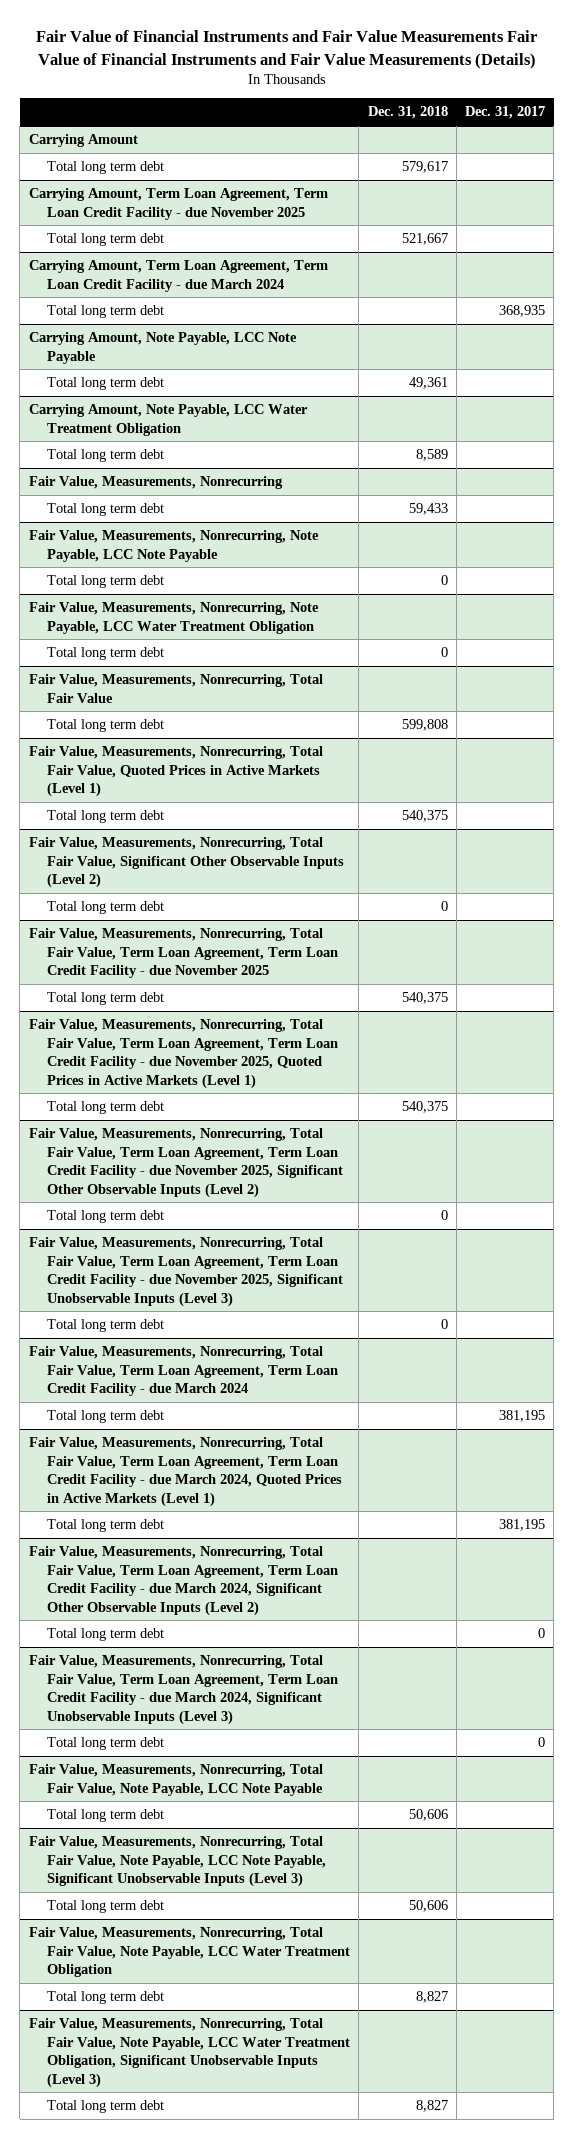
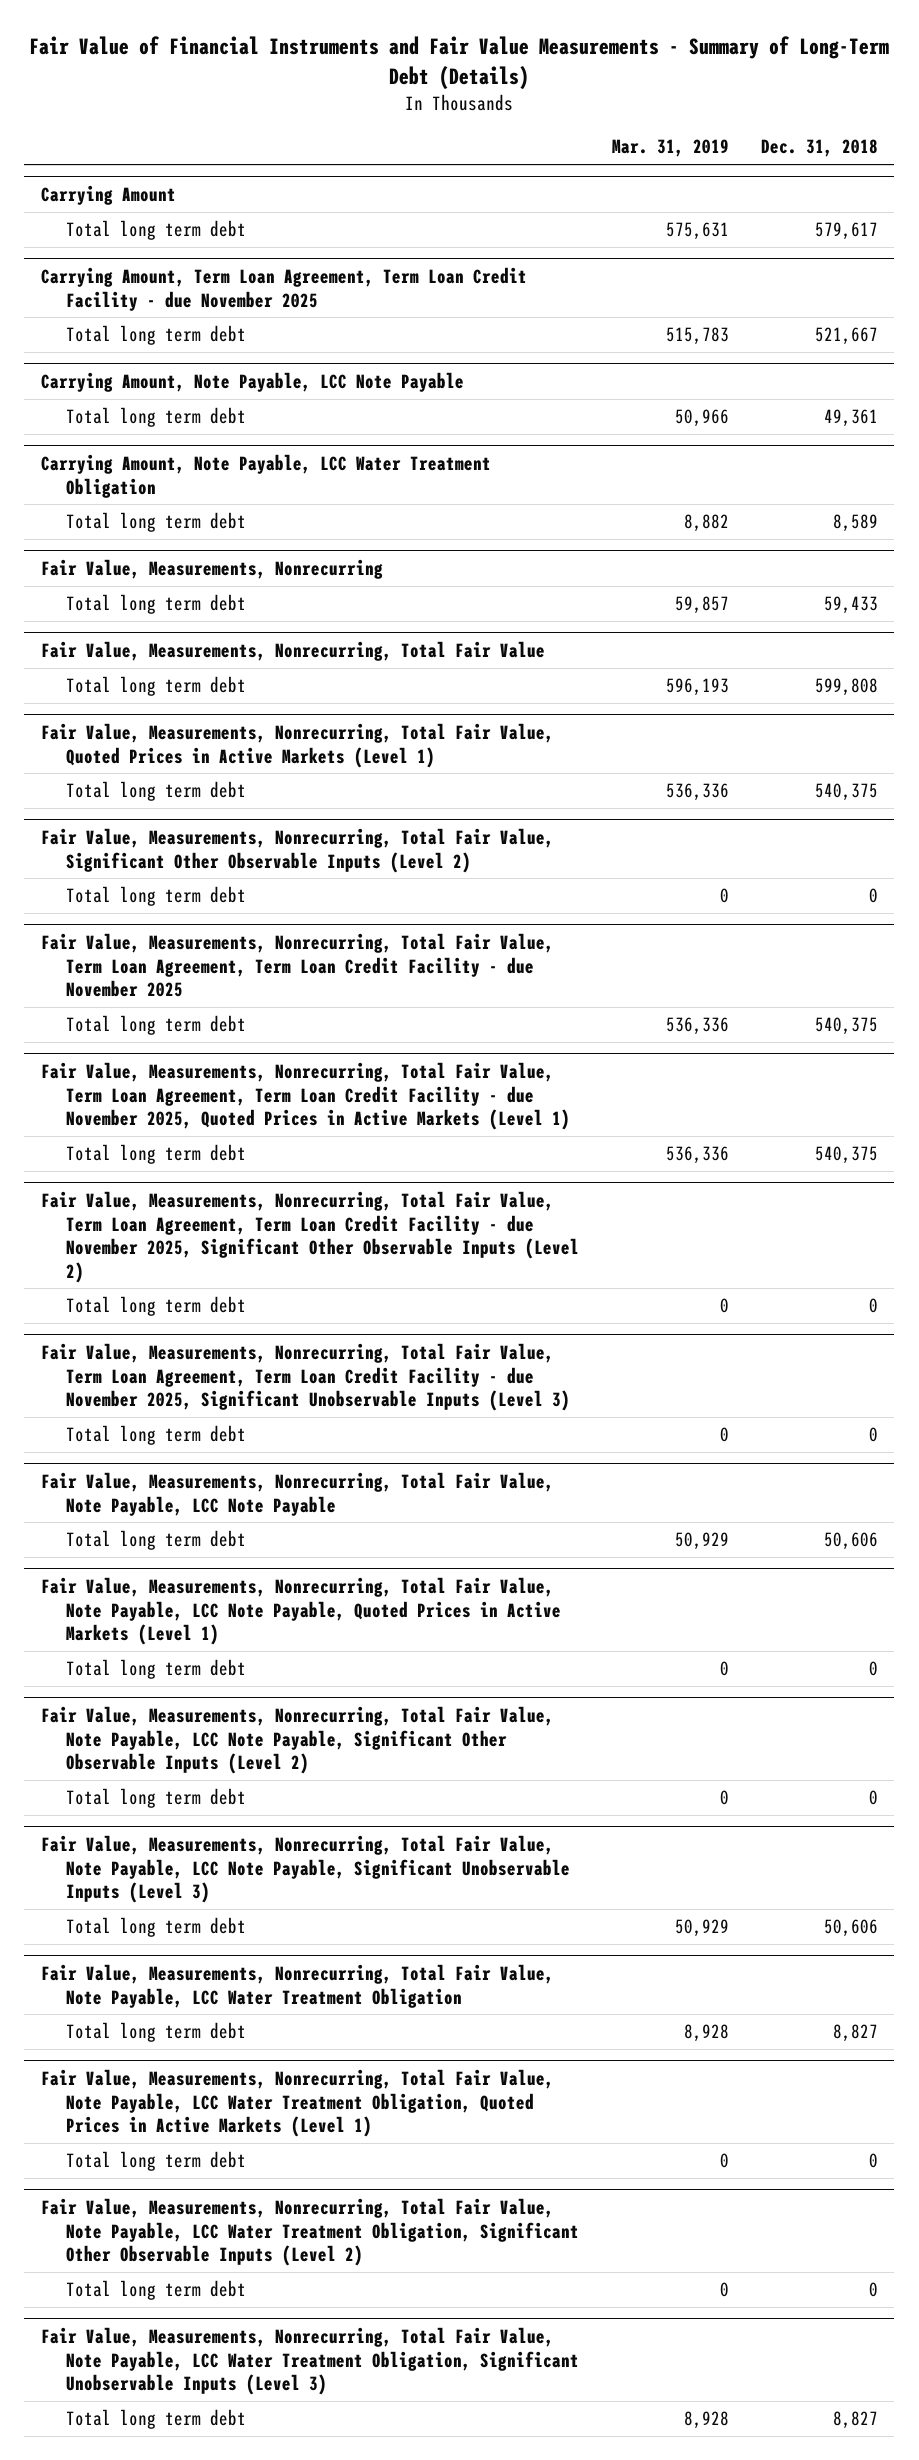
- Fair Value of Financial Instruments and Fair Value Measurements Fair Value of Financial Instruments and Fair Value Measurements (Details)
+ Fair Value of Financial Instruments and Fair Value Measurements - Summary of Long-Term Debt (Details)
- | Dec. 31, 2018 | Dec. 31, 2017
+ | Mar. 31, 2019 | Dec. 31, 2018
- Carrying Amount, Term Loan Agreement, Term Loan Credit Facility - due March 2024
- Total long term debt | | 368,935
- Fair Value, Measurements, Nonrecurring, Note Payable, LCC Note Payable
- Total long term debt | 0 |
- Fair Value, Measurements, Nonrecurring, Note Payable, LCC Water Treatment Obligation
- Total long term debt | 0 |
- Fair Value, Measurements, Nonrecurring, Total Fair Value, Term Loan Agreement, Term Loan Credit Facility - due March 2024
- Total long term debt | | 381,195
- Fair Value, Measurements, Nonrecurring, Total Fair Value, Term Loan Agreement, Term Loan Credit Facility - due March 2024, Quoted Prices in Active Markets (Level 1)
- Total long term debt | | 381,195
- Fair Value, Measurements, Nonrecurring, Total Fair Value, Term Loan Agreement, Term Loan Credit Facility - due March 2024, Significant Other Observable Inputs (Level 2)
- Total long term debt | | 0
- Fair Value, Measurements, Nonrecurring, Total Fair Value, Term Loan Agreement, Term Loan Credit Facility - due March 2024, Significant Unobservable Inputs (Level 3)
- Total long term debt | | 0
+ Fair Value, Measurements, Nonrecurring, Total Fair Value, Note Payable, LCC Note Payable, Quoted Prices in Active Markets (Level 1)
+ Total long term debt | 0 | 0
+ Fair Value, Measurements, Nonrecurring, Total Fair Value, Note Payable, LCC Note Payable, Significant Other Observable Inputs (Level 2)
+ Total long term debt | 0 | 0
+ Fair Value, Measurements, Nonrecurring, Total Fair Value, Note Payable, LCC Water Treatment Obligation, Quoted Prices in Active Markets (Level 1)
+ Total long term debt | 0 | 0
+ Fair Value, Measurements, Nonrecurring, Total Fair Value, Note Payable, LCC Water Treatment Obligation, Significant Other Observable Inputs (Level 2)
+ Total long term debt | 0 | 0

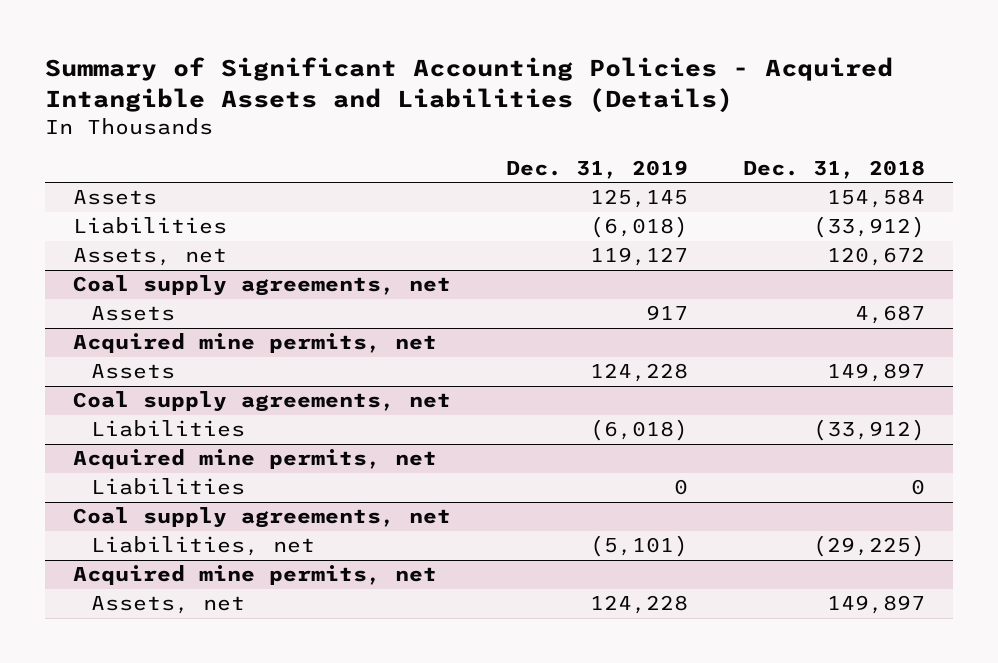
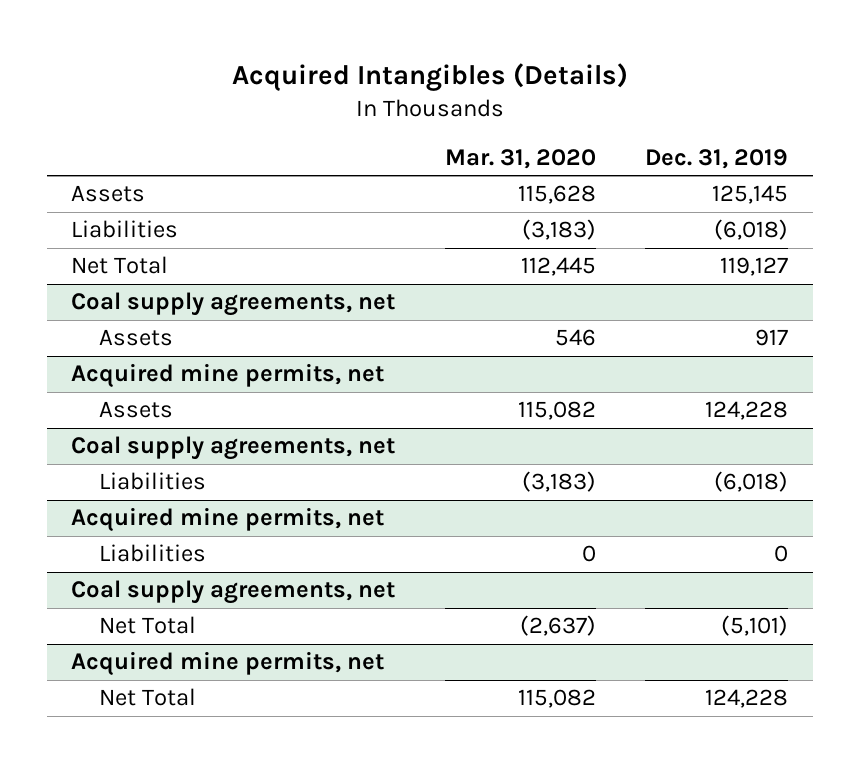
- Summary of Significant Accounting Policies - Acquired Intangible Assets and Liabilities (Details)
+ Acquired Intangibles (Details)
- | Dec. 31, 2019 | Dec. 31, 2018
+ | Mar. 31, 2020 | Dec. 31, 2019
- Assets, net | 119,127 | 120,672
+ Net Total | 112,445 | 119,127
@ Coal supply agreements, net
- Liabilities, net | (5,101) | (29,225)
+ Net Total | (2,637) | (5,101)
@ Acquired mine permits, net
- Assets, net | 124,228 | 149,897
+ Net Total | 115,082 | 124,228

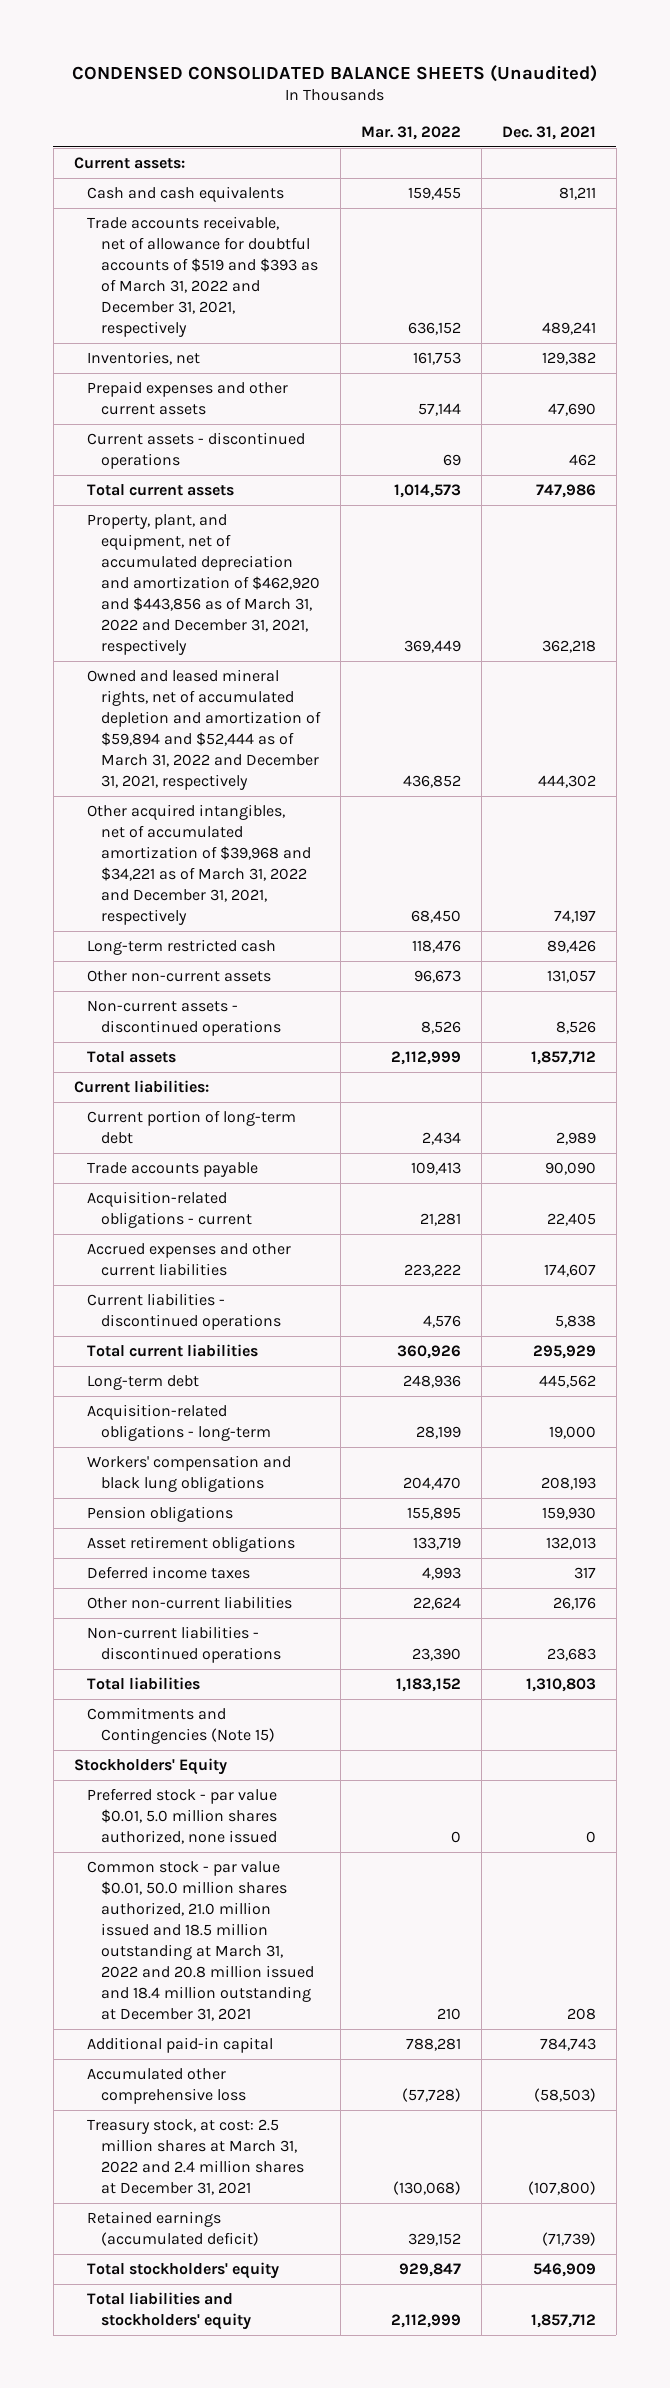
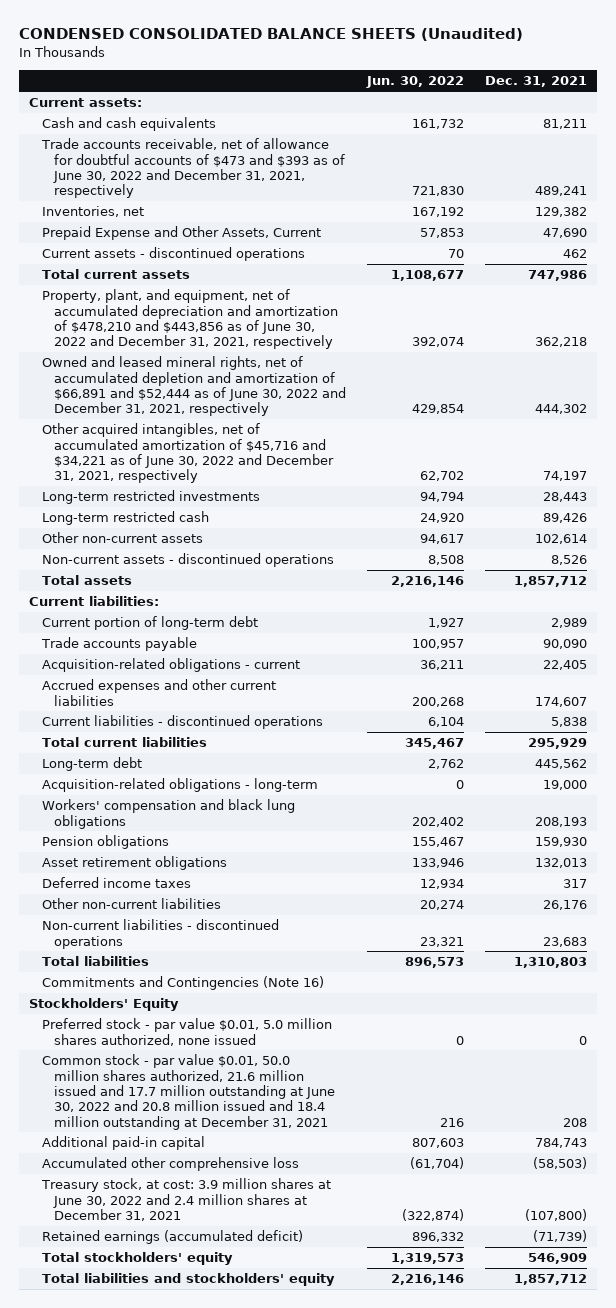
- | Mar. 31, 2022 | Dec. 31, 2021
+ | Jun. 30, 2022 | Dec. 31, 2021
- Trade accounts receivable, net of allowance for doubtful accounts of $519 and $393 as of March 31, 2022 and December 31, 2021, respectively | 636,152 | 489,241
+ Trade accounts receivable, net of allowance for doubtful accounts of $473 and $393 as of June 30, 2022 and December 31, 2021, respectively | 721,830 | 489,241
- Prepaid expenses and other current assets | 57,144 | 47,690
+ Prepaid Expense and Other Assets, Current | 57,853 | 47,690
- Property, plant, and equipment, net of accumulated depreciation and amortization of $462,920 and $443,856 as of March 31, 2022 and December 31, 2021, respectively | 369,449 | 362,218
- Owned and leased mineral rights, net of accumulated depletion and amortization of $59,894 and $52,444 as of March 31, 2022 and December 31, 2021, respectively | 436,852 | 444,302
- Other acquired intangibles, net of accumulated amortization of $39,968 and $34,221 as of March 31, 2022 and December 31, 2021, respectively | 68,450 | 74,197
+ Property, plant, and equipment, net of accumulated depreciation and amortization of $478,210 and $443,856 as of June 30, 2022 and December 31, 2021, respectively | 392,074 | 362,218
+ Owned and leased mineral rights, net of accumulated depletion and amortization of $66,891 and $52,444 as of June 30, 2022 and December 31, 2021, respectively | 429,854 | 444,302
+ Other acquired intangibles, net of accumulated amortization of $45,716 and $34,221 as of June 30, 2022 and December 31, 2021, respectively | 62,702 | 74,197
+ Long-term restricted investments | 94,794 | 28,443
- Other non-current assets | 96,673 | 131,057
+ Other non-current assets | 94,617 | 102,614
- Commitments and Contingencies (Note 15)
+ Commitments and Contingencies (Note 16)
- Common stock - par value $0.01, 50.0 million shares authorized, 21.0 million issued and 18.5 million outstanding at March 31, 2022 and 20.8 million issued and 18.4 million outstanding at December 31, 2021 | 210 | 208
+ Common stock - par value $0.01, 50.0 million shares authorized, 21.6 million issued and 17.7 million outstanding at June 30, 2022 and 20.8 million issued and 18.4 million outstanding at December 31, 2021 | 216 | 208
- Treasury stock, at cost: 2.5 million shares at March 31, 2022 and 2.4 million shares at December 31, 2021 | (130,068) | (107,800)
+ Treasury stock, at cost: 3.9 million shares at June 30, 2022 and 2.4 million shares at December 31, 2021 | (322,874) | (107,800)

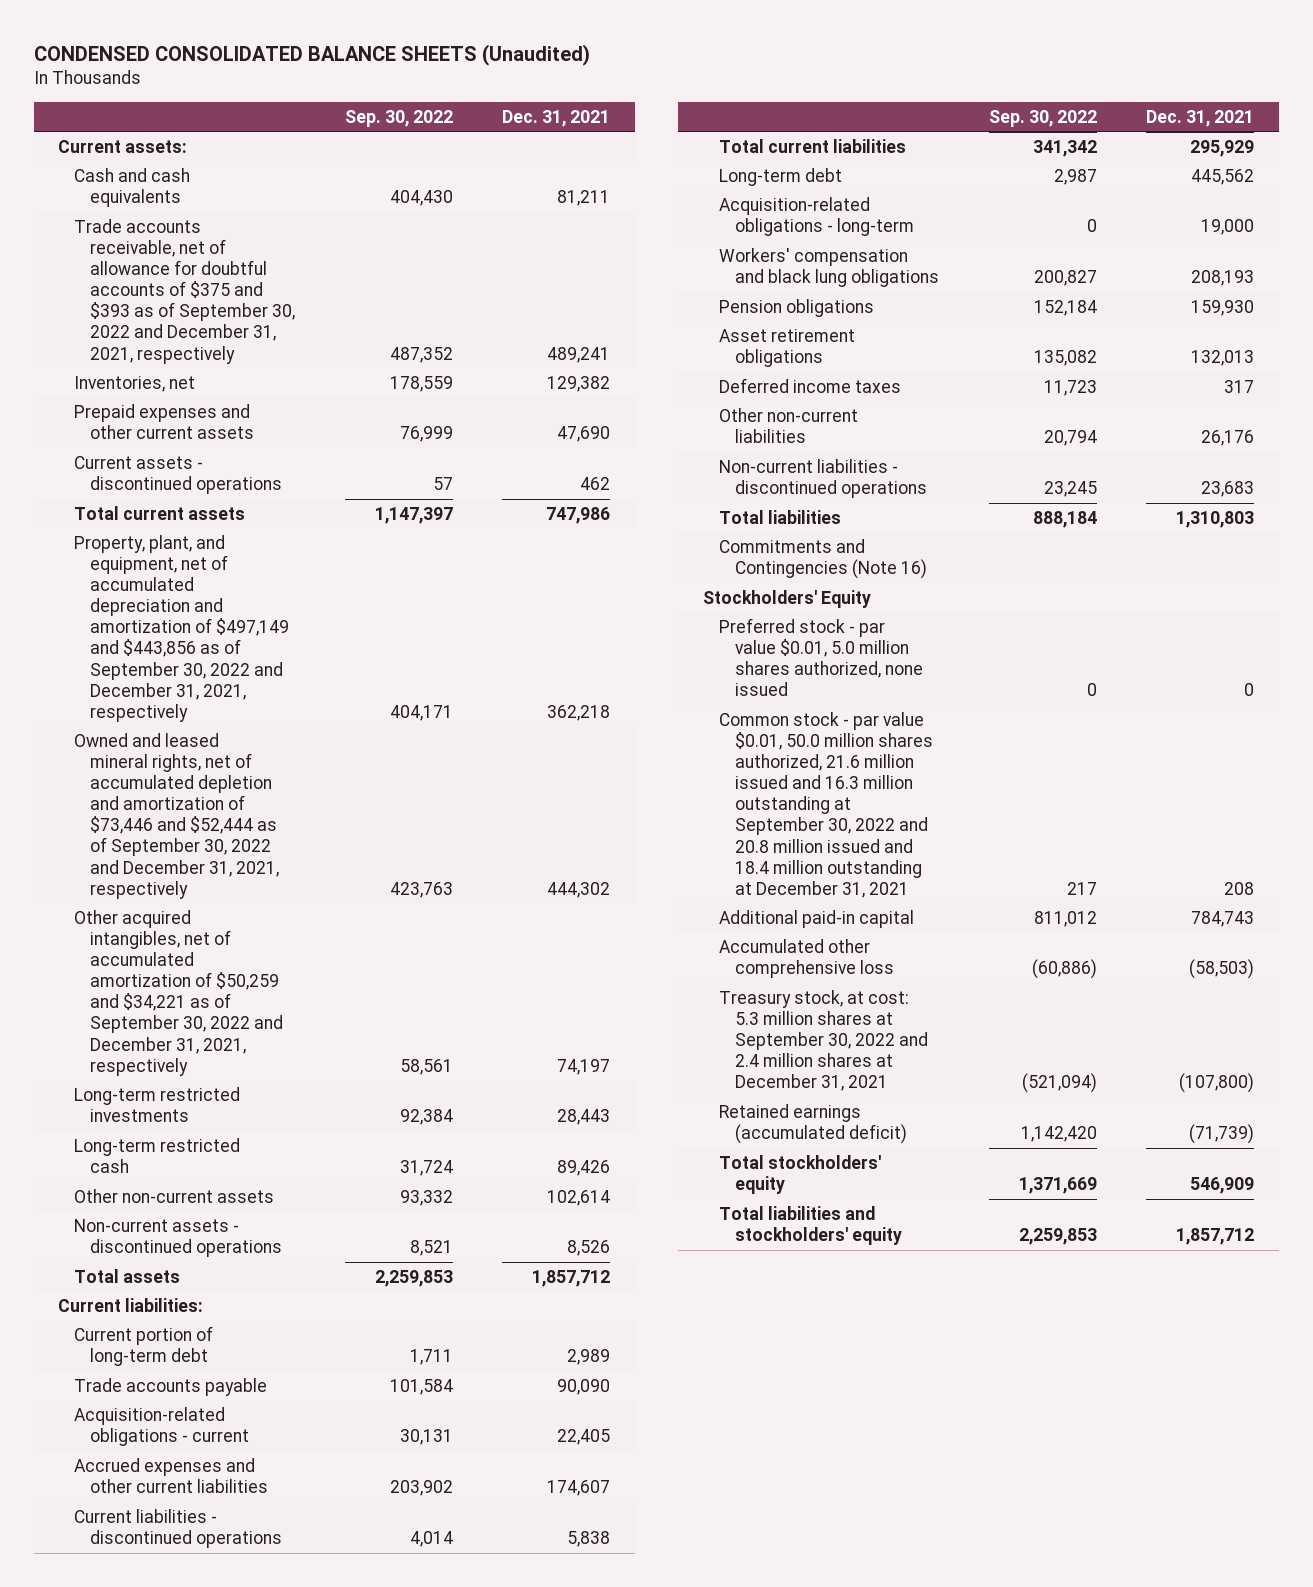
- | Jun. 30, 2022 | Dec. 31, 2021
+ | Sep. 30, 2022 | Dec. 31, 2021
- Trade accounts receivable, net of allowance for doubtful accounts of $473 and $393 as of June 30, 2022 and December 31, 2021, respectively | 721,830 | 489,241
+ Trade accounts receivable, net of allowance for doubtful accounts of $375 and $393 as of September 30, 2022 and December 31, 2021, respectively | 487,352 | 489,241
- Prepaid Expense and Other Assets, Current | 57,853 | 47,690
+ Prepaid expenses and other current assets | 76,999 | 47,690
- Property, plant, and equipment, net of accumulated depreciation and amortization of $478,210 and $443,856 as of June 30, 2022 and December 31, 2021, respectively | 392,074 | 362,218
- Owned and leased mineral rights, net of accumulated depletion and amortization of $66,891 and $52,444 as of June 30, 2022 and December 31, 2021, respectively | 429,854 | 444,302
- Other acquired intangibles, net of accumulated amortization of $45,716 and $34,221 as of June 30, 2022 and December 31, 2021, respectively | 62,702 | 74,197
+ Property, plant, and equipment, net of accumulated depreciation and amortization of $497,149 and $443,856 as of September 30, 2022 and December 31, 2021, respectively | 404,171 | 362,218
+ Owned and leased mineral rights, net of accumulated depletion and amortization of $73,446 and $52,444 as of September 30, 2022 and December 31, 2021, respectively | 423,763 | 444,302
+ Other acquired intangibles, net of accumulated amortization of $50,259 and $34,221 as of September 30, 2022 and December 31, 2021, respectively | 58,561 | 74,197
- Common stock - par value $0.01, 50.0 million shares authorized, 21.6 million issued and 17.7 million outstanding at June 30, 2022 and 20.8 million issued and 18.4 million outstanding at December 31, 2021 | 216 | 208
+ Common stock - par value $0.01, 50.0 million shares authorized, 21.6 million issued and 16.3 million outstanding at September 30, 2022 and 20.8 million issued and 18.4 million outstanding at December 31, 2021 | 217 | 208
- Treasury stock, at cost: 3.9 million shares at June 30, 2022 and 2.4 million shares at December 31, 2021 | (322,874) | (107,800)
+ Treasury stock, at cost: 5.3 million shares at September 30, 2022 and 2.4 million shares at December 31, 2021 | (521,094) | (107,800)

